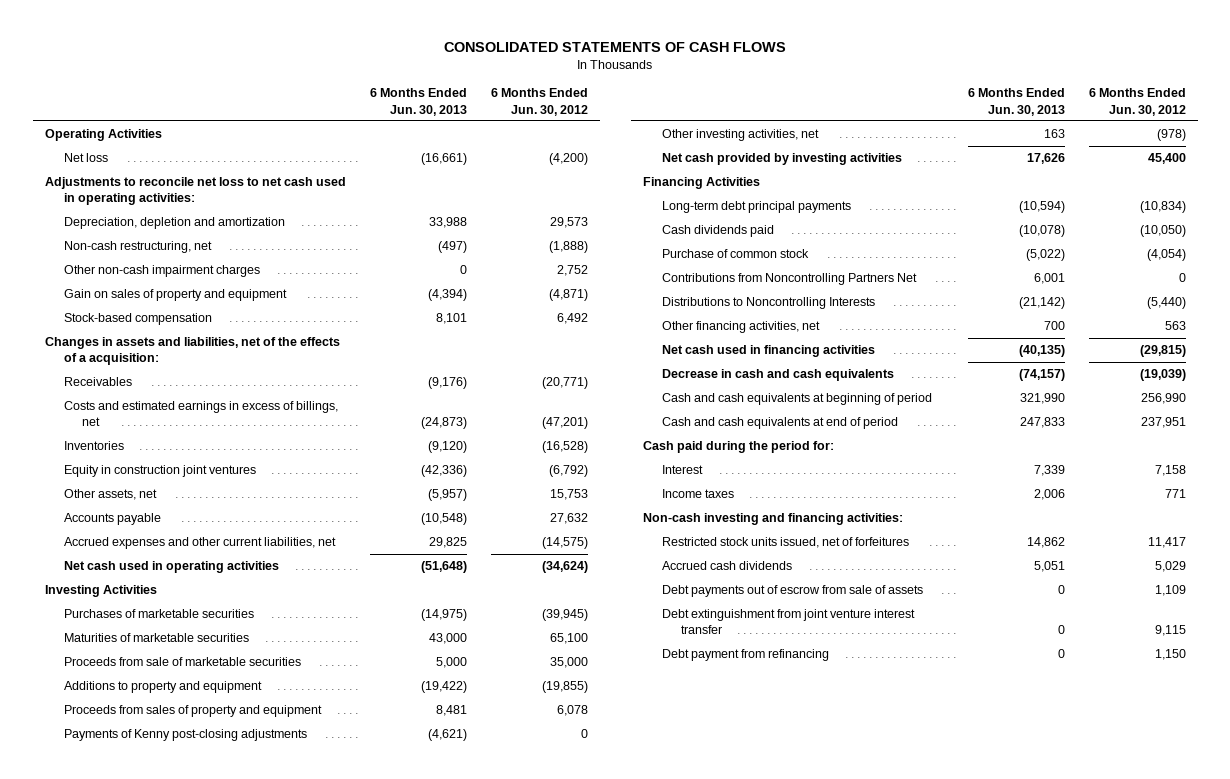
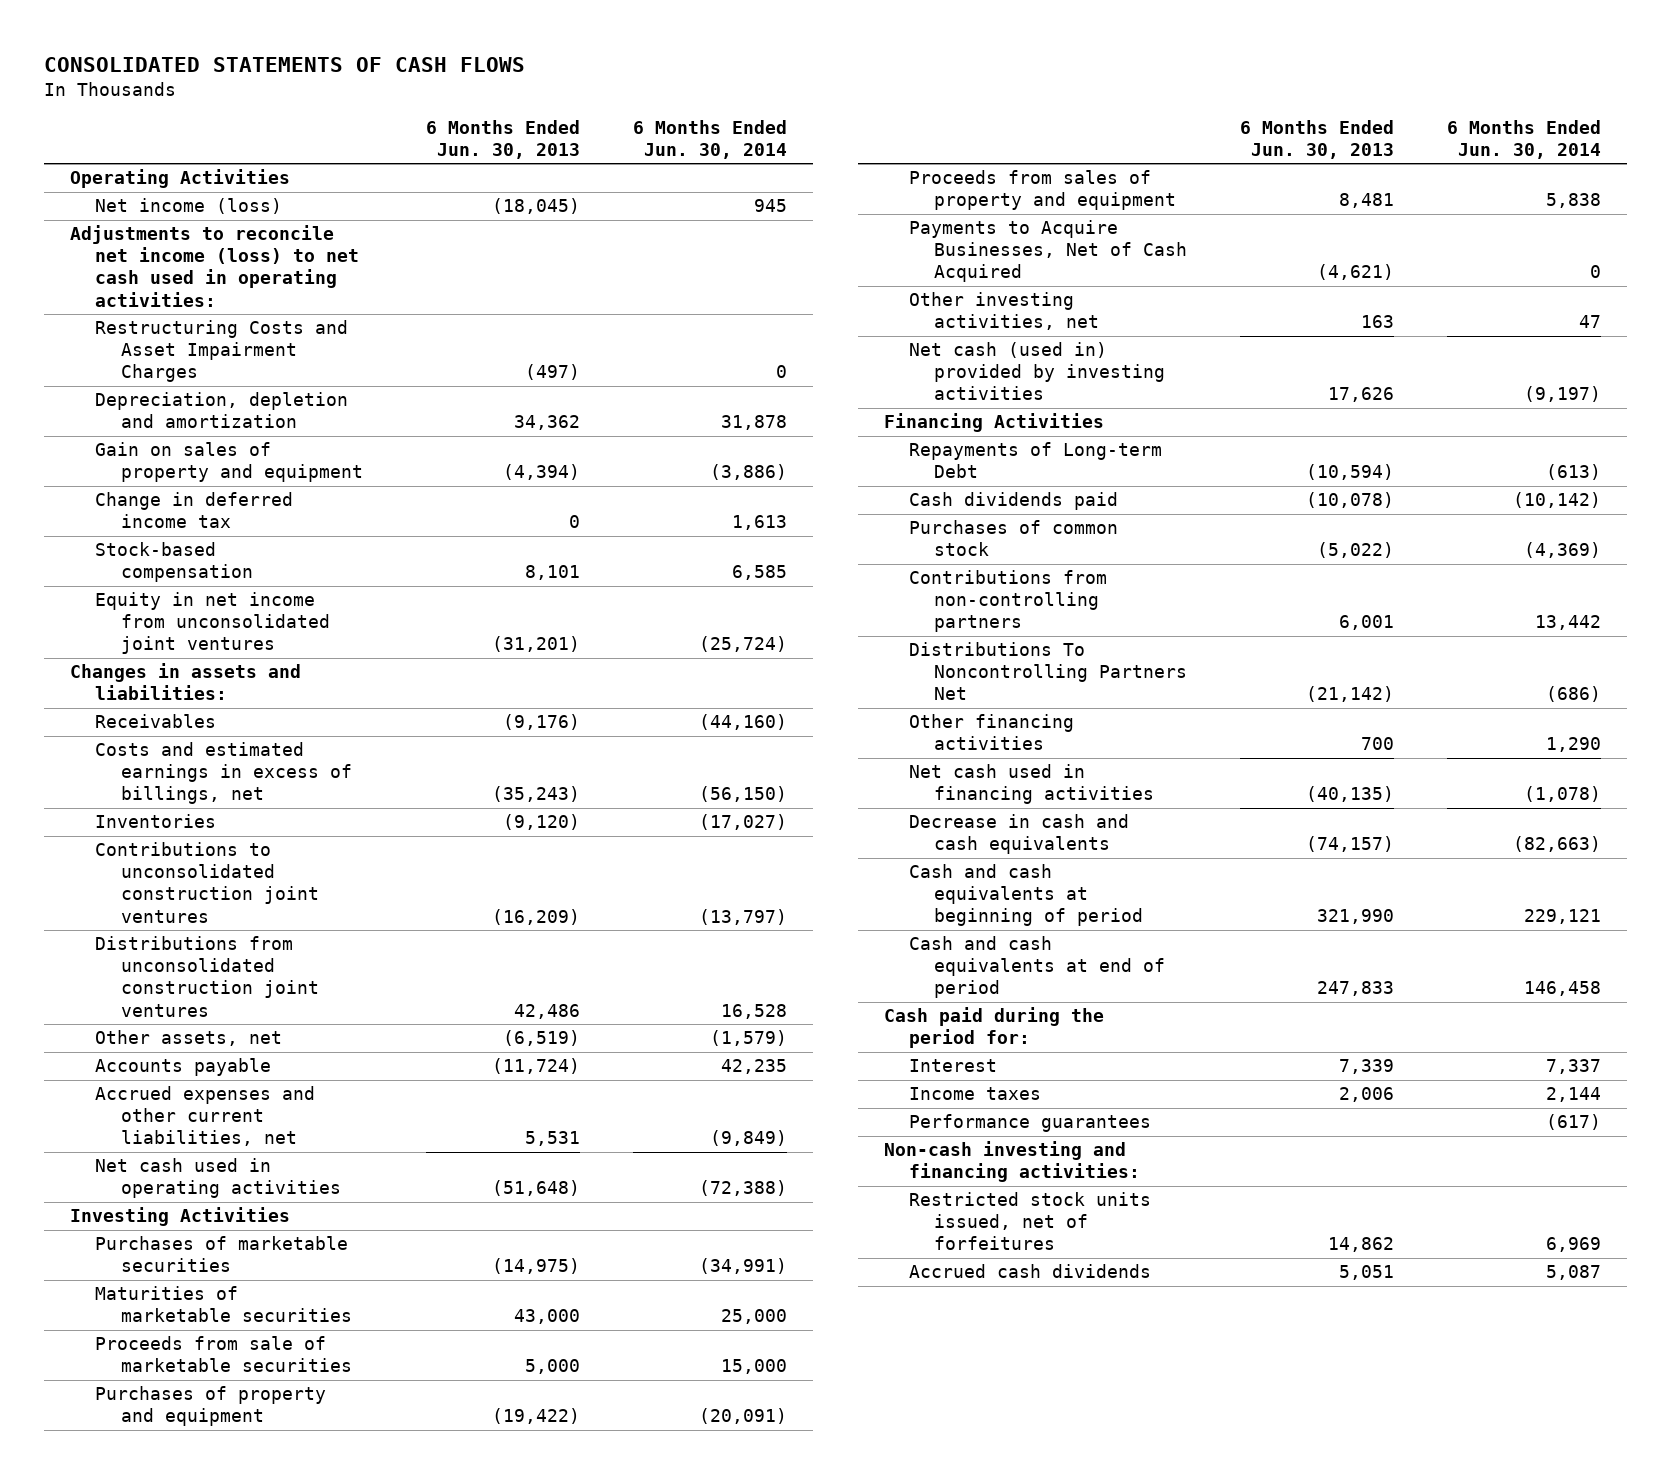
- | 6 Months Ended Jun. 30, 2013 | 6 Months Ended Jun. 30, 2012
+ | 6 Months Ended Jun. 30, 2013 | 6 Months Ended Jun. 30, 2014
- Net loss | (16,661) | (4,200)
- Adjustments to reconcile net loss to net cash used in operating activities:
- Depreciation, depletion and amortization | 33,988 | 29,573
- Non-cash restructuring, net | (497) | (1,888)
- Other non-cash impairment charges | 0 | 2,752
+ Net income (loss) | (18,045) | 945
+ Adjustments to reconcile net income (loss) to net cash used in operating activities:
+ Restructuring Costs and Asset Impairment Charges | (497) | 0
+ Depreciation, depletion and amortization | 34,362 | 31,878
+ Change in deferred income tax | 0 | 1,613
- Changes in assets and liabilities, net of the effects of a acquisition:
+ Equity in net income from unconsolidated joint ventures | (31,201) | (25,724)
+ Changes in assets and liabilities:
- Costs and estimated earnings in excess of billings, net | (24,873) | (47,201)
+ Costs and estimated earnings in excess of billings, net | (35,243) | (56,150)
- Equity in construction joint ventures | (42,336) | (6,792)
- Other assets, net | (5,957) | 15,753
- Accounts payable | (10,548) | 27,632
- Accrued expenses and other current liabilities, net | 29,825 | (14,575)
+ Contributions to unconsolidated construction joint ventures | (16,209) | (13,797)
+ Distributions from unconsolidated construction joint ventures | 42,486 | 16,528
+ Other assets, net | (6,519) | (1,579)
+ Accounts payable | (11,724) | 42,235
+ Accrued expenses and other current liabilities, net | 5,531 | (9,849)
- Additions to property and equipment | (19,422) | (19,855)
+ Purchases of property and equipment | (19,422) | (20,091)
- Payments of Kenny post-closing adjustments | (4,621) | 0
+ Payments to Acquire Businesses, Net of Cash Acquired | (4,621) | 0
- Net cash provided by investing activities | 17,626 | 45,400
+ Net cash (used in) provided by investing activities | 17,626 | (9,197)
- Long-term debt principal payments | (10,594) | (10,834)
+ Repayments of Long-term Debt | (10,594) | (613)
- Purchase of common stock | (5,022) | (4,054)
- Contributions from Noncontrolling Partners Net | 6,001 | 0
- Distributions to Noncontrolling Interests | (21,142) | (5,440)
- Other financing activities, net | 700 | 563
+ Purchases of common stock | (5,022) | (4,369)
+ Contributions from non-controlling partners | 6,001 | 13,442
+ Distributions To Noncontrolling Partners Net | (21,142) | (686)
+ Other financing activities | 700 | 1,290
+ Performance guarantees | | (617)
- Debt payments out of escrow from sale of assets | 0 | 1,109
- Debt extinguishment from joint venture interest transfer | 0 | 9,115
- Debt payment from refinancing | 0 | 1,150

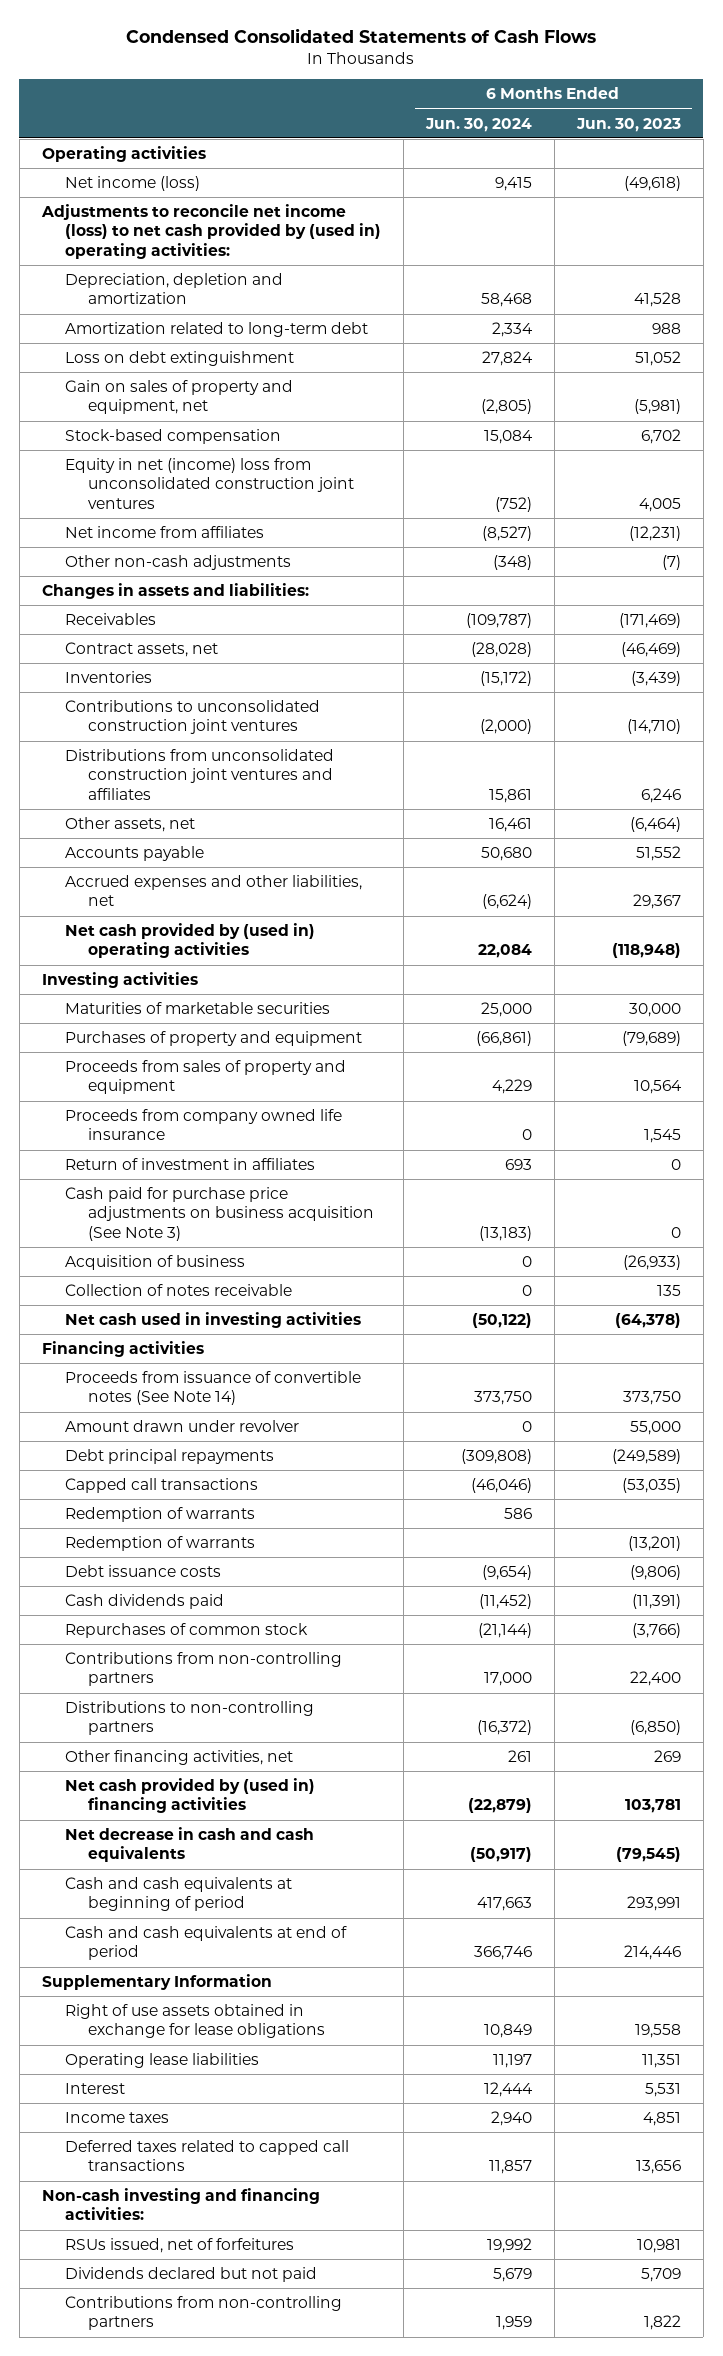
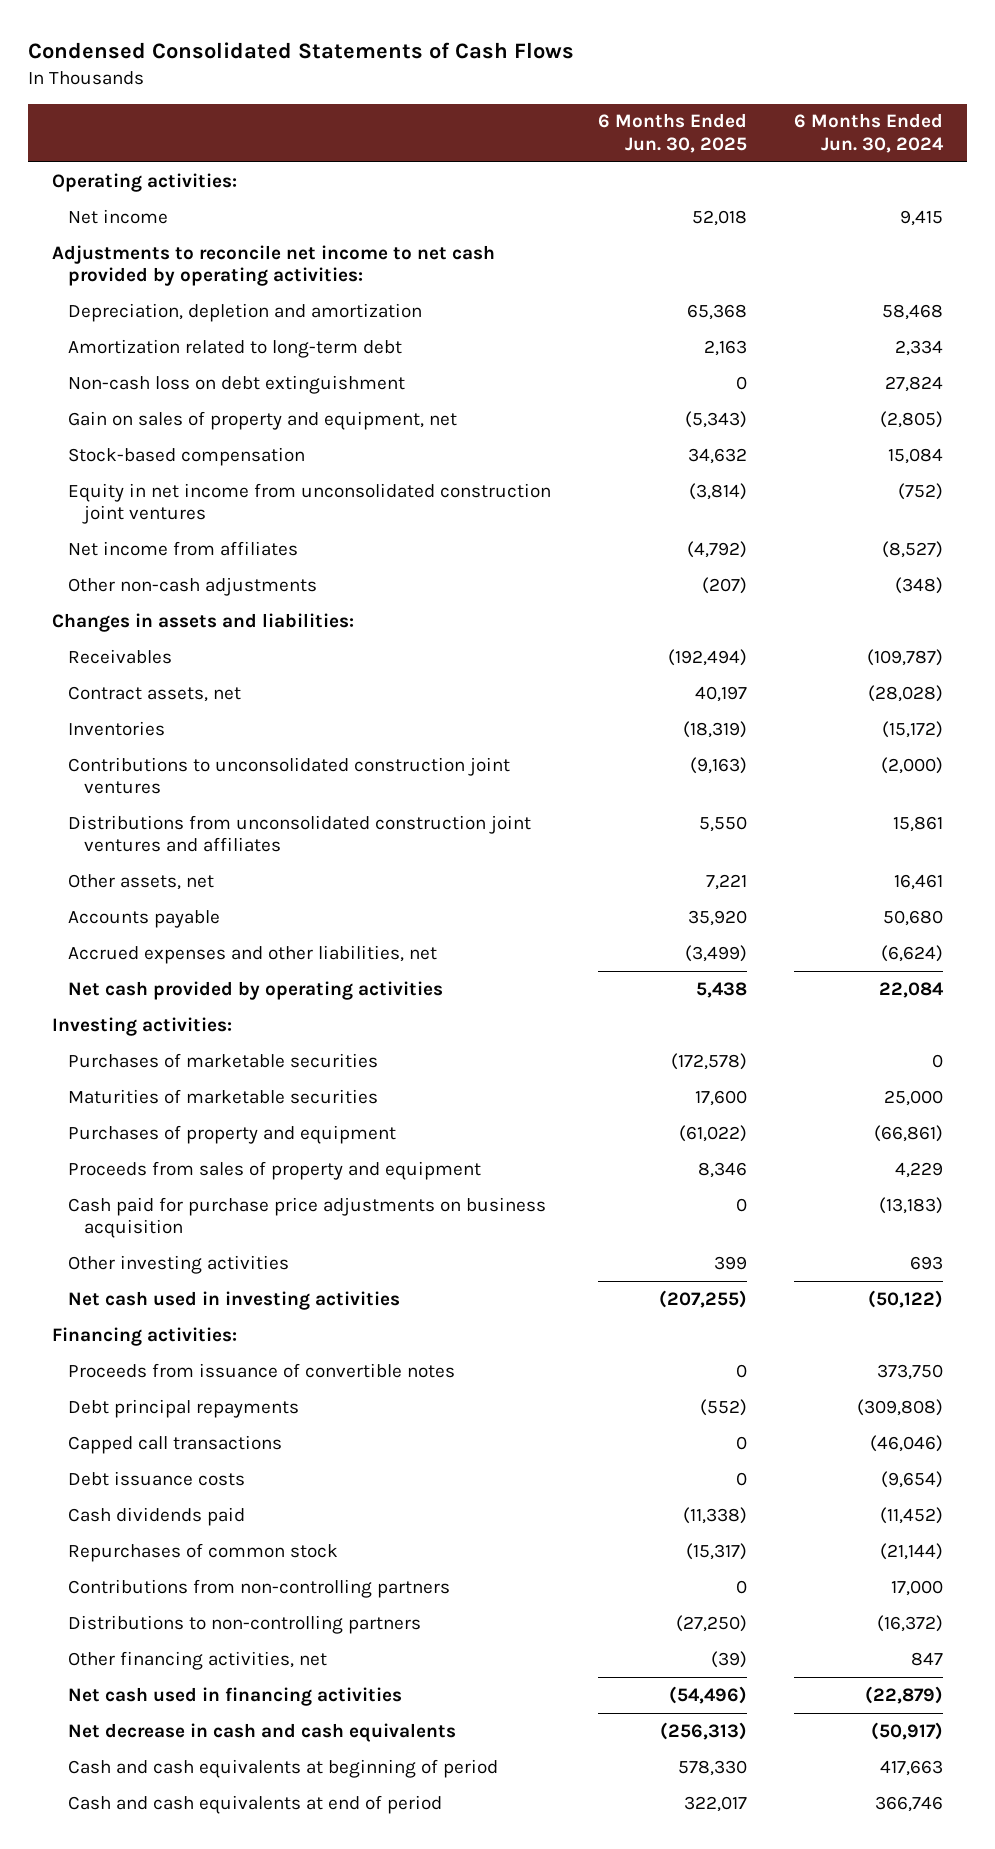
- | 6 Months Ended Jun. 30, 2024 | 6 Months Ended Jun. 30, 2023
+ | 6 Months Ended Jun. 30, 2025 | 6 Months Ended Jun. 30, 2024
- Operating activities
- Net income (loss) | 9,415 | (49,618)
- Adjustments to reconcile net income (loss) to net cash provided by (used in) operating activities:
+ Operating activities:
+ Net income | 52,018 | 9,415
+ Adjustments to reconcile net income to net cash provided by operating activities:
- Loss on debt extinguishment | 27,824 | 51,052
+ Non-cash loss on debt extinguishment | 0 | 27,824
- Equity in net (income) loss from unconsolidated construction joint ventures | (752) | 4,005
+ Equity in net income from unconsolidated construction joint ventures | (3,814) | (752)
- Net cash provided by (used in) operating activities | 22,084 | (118,948)
- Investing activities
+ Net cash provided by operating activities | 5,438 | 22,084
+ Investing activities:
+ Purchases of marketable securities | (172,578) | 0
- Proceeds from company owned life insurance | 0 | 1,545
- Return of investment in affiliates | 693 | 0
- Cash paid for purchase price adjustments on business acquisition (See Note 3) | (13,183) | 0
- Acquisition of business | 0 | (26,933)
- Collection of notes receivable | 0 | 135
+ Cash paid for purchase price adjustments on business acquisition | 0 | (13,183)
+ Other investing activities | 399 | 693
- Financing activities
- Proceeds from issuance of convertible notes (See Note 14) | 373,750 | 373,750
- Amount drawn under revolver | 0 | 55,000
+ Financing activities:
+ Proceeds from issuance of convertible notes | 0 | 373,750
- Redemption of warrants | 586 |
- Redemption of warrants | | (13,201)
- Other financing activities, net | 261 | 269
- Net cash provided by (used in) financing activities | (22,879) | 103,781
+ Other financing activities, net | (39) | 847
+ Net cash used in financing activities | (54,496) | (22,879)
- Supplementary Information
- Right of use assets obtained in exchange for lease obligations | 10,849 | 19,558
- Operating lease liabilities | 11,197 | 11,351
- Interest | 12,444 | 5,531
- Income taxes | 2,940 | 4,851
- Deferred taxes related to capped call transactions | 11,857 | 13,656
- Non-cash investing and financing activities:
- RSUs issued, net of forfeitures | 19,992 | 10,981
- Dividends declared but not paid | 5,679 | 5,709
- Contributions from non-controlling partners | 1,959 | 1,822

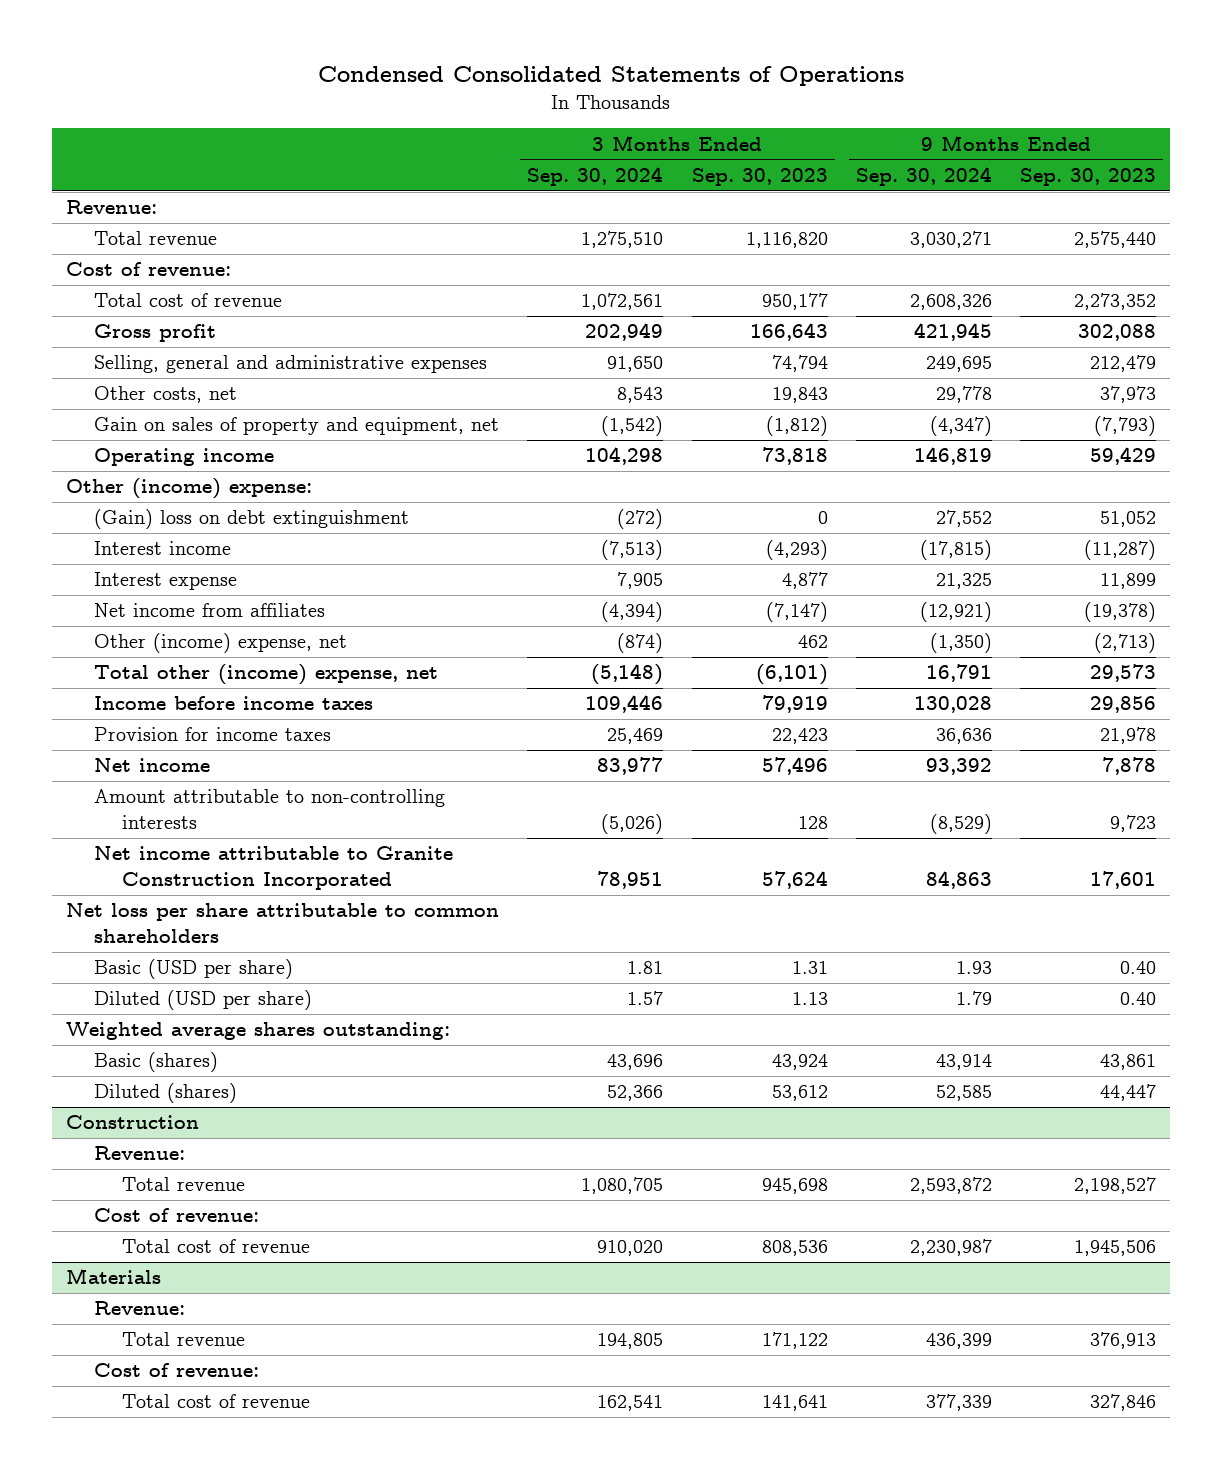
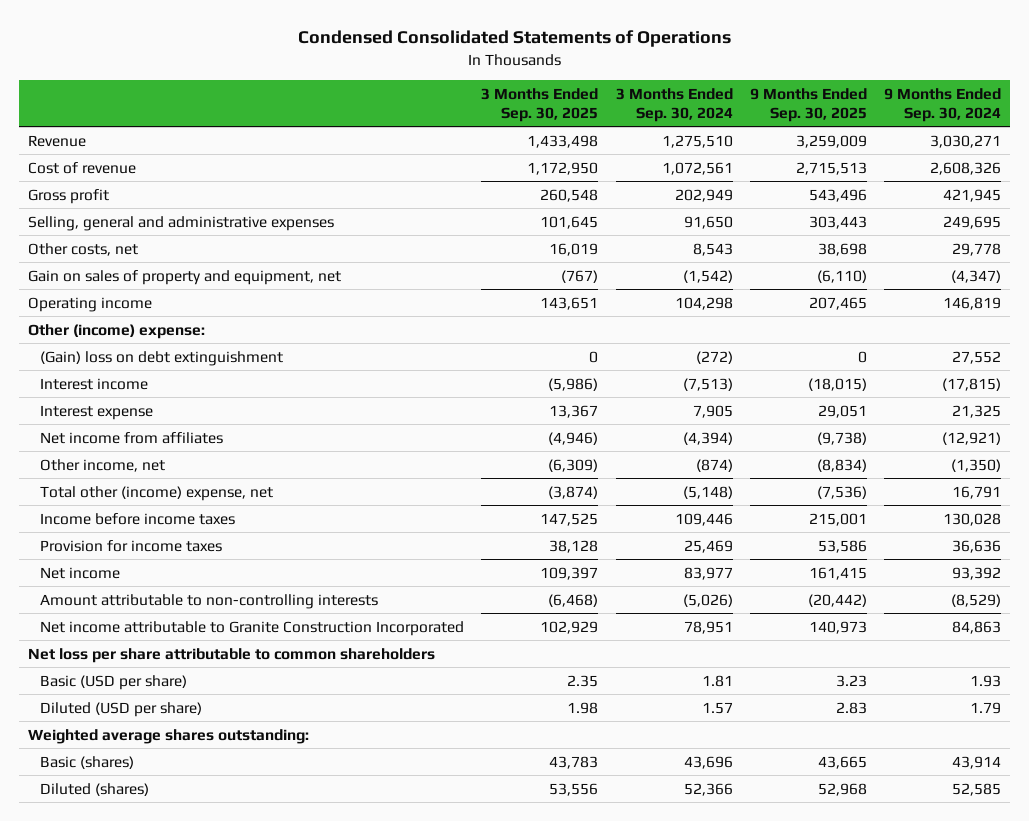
- | 3 Months Ended Sep. 30, 2024 | 3 Months Ended Sep. 30, 2023 | 9 Months Ended Sep. 30, 2024 | 9 Months Ended Sep. 30, 2023
+ | 3 Months Ended Sep. 30, 2025 | 3 Months Ended Sep. 30, 2024 | 9 Months Ended Sep. 30, 2025 | 9 Months Ended Sep. 30, 2024
- Revenue:
- Total revenue | 1,275,510 | 1,116,820 | 3,030,271 | 2,575,440
- Cost of revenue:
- Total cost of revenue | 1,072,561 | 950,177 | 2,608,326 | 2,273,352
+ Revenue | 1,433,498 | 1,275,510 | 3,259,009 | 3,030,271
+ Cost of revenue | 1,172,950 | 1,072,561 | 2,715,513 | 2,608,326
- Other (income) expense, net | (874) | 462 | (1,350) | (2,713)
+ Other income, net | (6,309) | (874) | (8,834) | (1,350)
- Construction
- Revenue:
- Total revenue | 1,080,705 | 945,698 | 2,593,872 | 2,198,527
- Cost of revenue:
- Total cost of revenue | 910,020 | 808,536 | 2,230,987 | 1,945,506
- Materials
- Revenue:
- Total revenue | 194,805 | 171,122 | 436,399 | 376,913
- Cost of revenue:
- Total cost of revenue | 162,541 | 141,641 | 377,339 | 327,846

